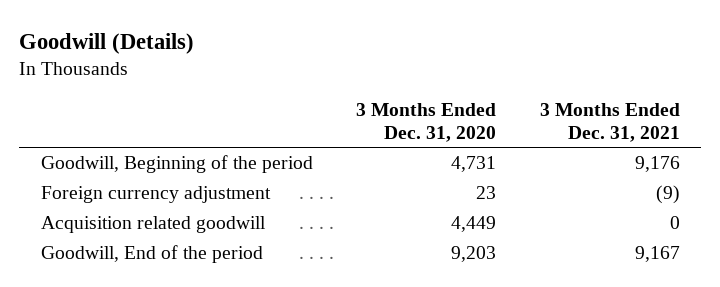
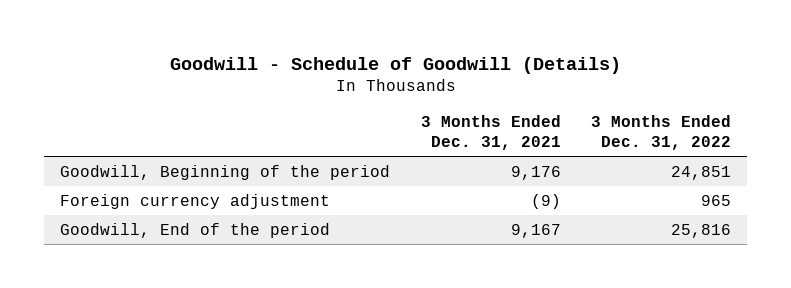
- Goodwill (Details)
+ Goodwill - Schedule of Goodwill (Details)
- | 3 Months Ended Dec. 31, 2020 | 3 Months Ended Dec. 31, 2021
+ | 3 Months Ended Dec. 31, 2021 | 3 Months Ended Dec. 31, 2022
- Acquisition related goodwill | 4,449 | 0

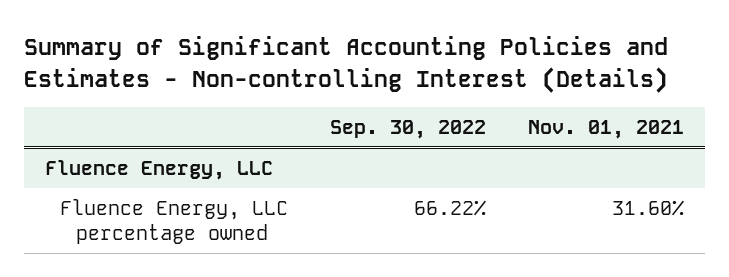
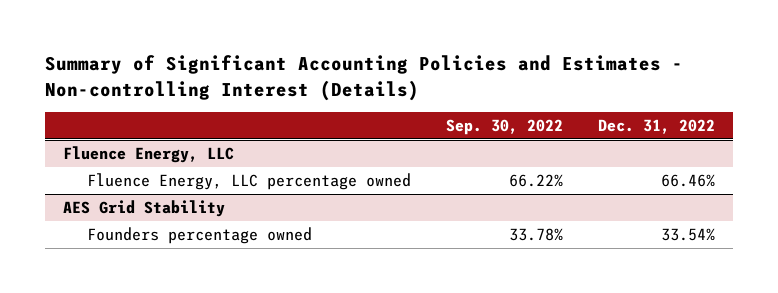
- | Sep. 30, 2022 | Nov. 01, 2021
+ | Sep. 30, 2022 | Dec. 31, 2022
+ AES Grid Stability
+ Founders percentage owned | 33.78% | 33.54%

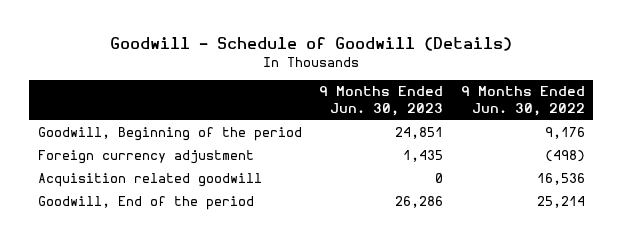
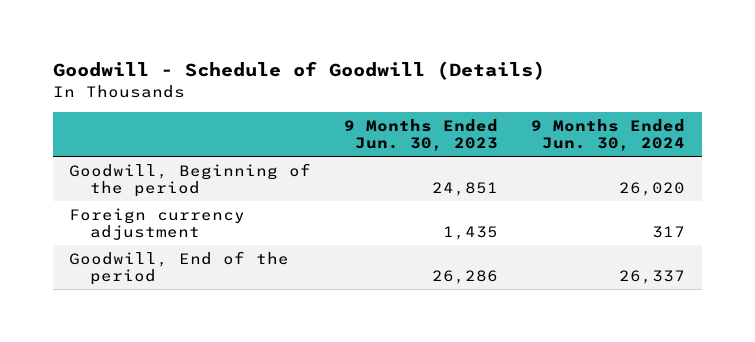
- | 9 Months Ended Jun. 30, 2023 | 9 Months Ended Jun. 30, 2022
+ | 9 Months Ended Jun. 30, 2023 | 9 Months Ended Jun. 30, 2024
- Acquisition related goodwill | 0 | 16,536

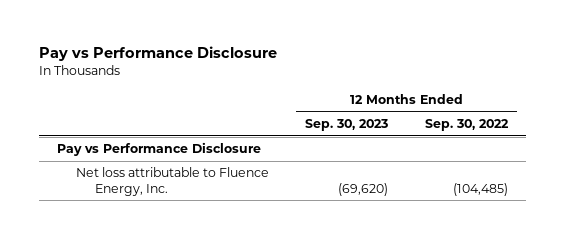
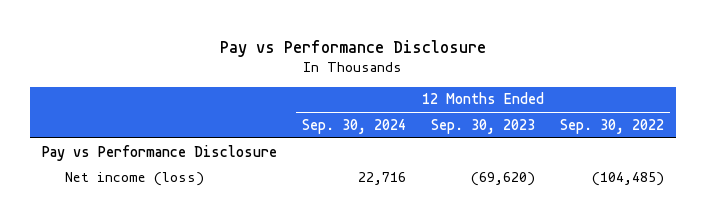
- | 12 Months Ended Sep. 30, 2023 | 12 Months Ended Sep. 30, 2022
+ | 12 Months Ended Sep. 30, 2024 | 12 Months Ended Sep. 30, 2023 | 12 Months Ended Sep. 30, 2022
- Net loss attributable to Fluence Energy, Inc. | (69,620) | (104,485)
+ Net income (loss) | 22,716 | (69,620) | (104,485)

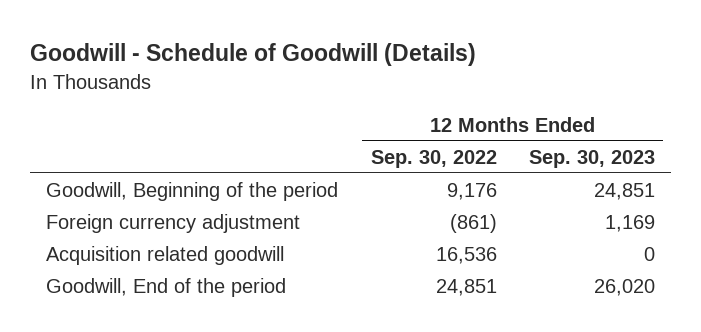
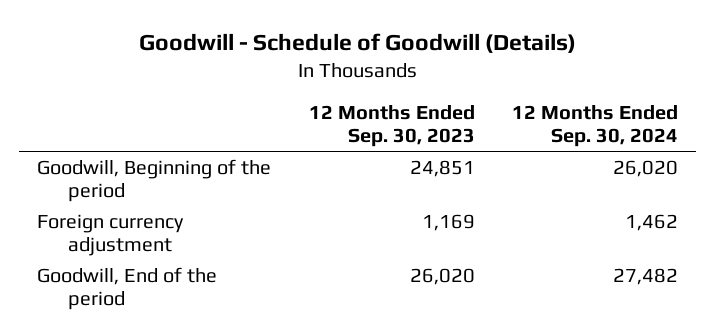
- | 12 Months Ended Sep. 30, 2022 | 12 Months Ended Sep. 30, 2023
+ | 12 Months Ended Sep. 30, 2023 | 12 Months Ended Sep. 30, 2024
- Acquisition related goodwill | 16,536 | 0

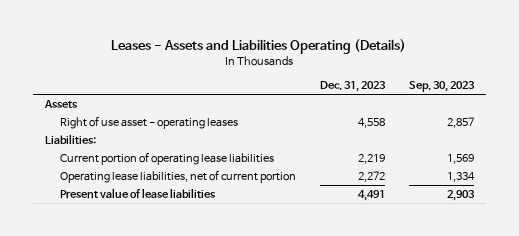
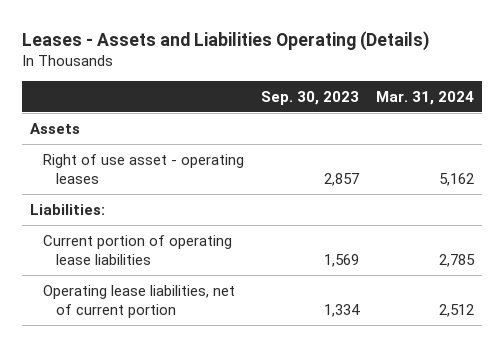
- | Dec. 31, 2023 | Sep. 30, 2023
+ | Sep. 30, 2023 | Mar. 31, 2024
- Present value of lease liabilities | 4,491 | 2,903

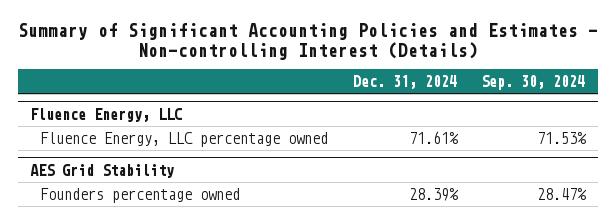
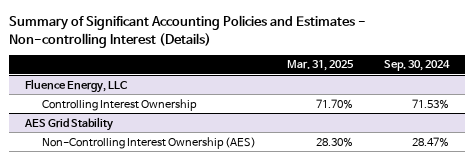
- | Dec. 31, 2024 | Sep. 30, 2024
+ | Mar. 31, 2025 | Sep. 30, 2024
@ Fluence Energy, LLC
- Fluence Energy, LLC percentage owned | 71.61% | 71.53%
+ Controlling Interest Ownership | 71.70% | 71.53%
@ AES Grid Stability
- Founders percentage owned | 28.39% | 28.47%
+ Non-Controlling Interest Ownership (AES) | 28.30% | 28.47%

